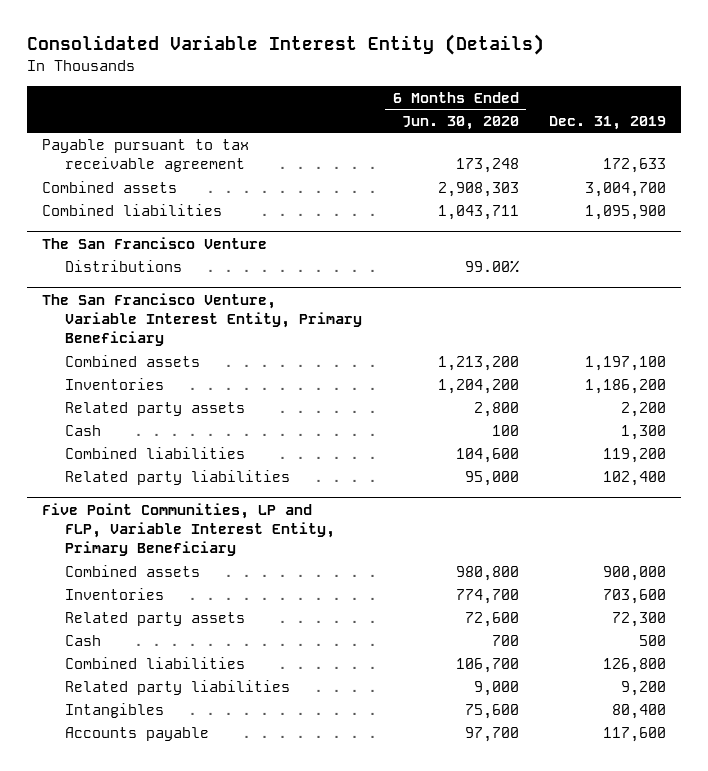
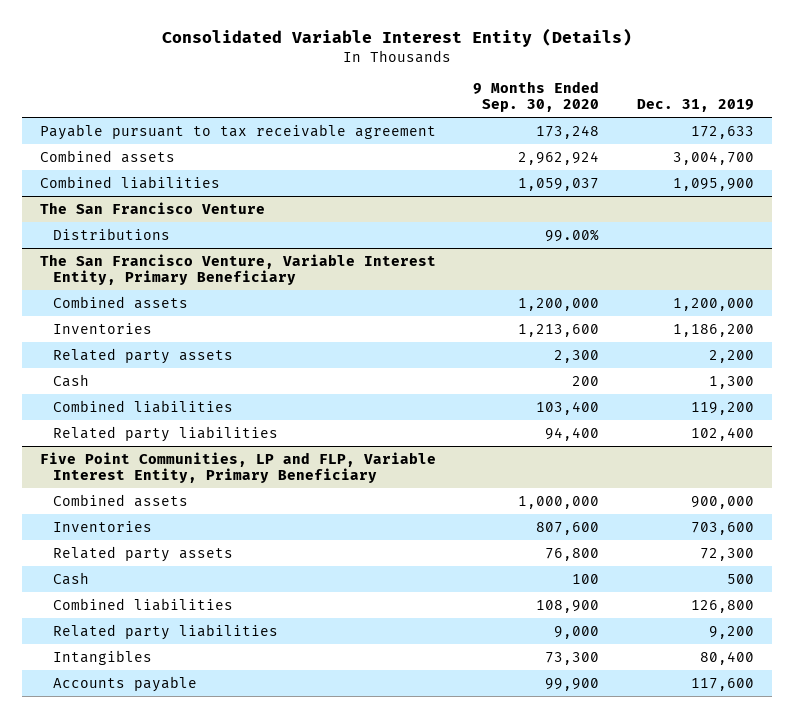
- | 6 Months Ended Jun. 30, 2020 | Dec. 31, 2019
+ | 9 Months Ended Sep. 30, 2020 | Dec. 31, 2019
@ The San Francisco Venture, Variable Interest Entity, Primary Beneficiary
- Combined assets | 1,213,200 | 1,197,100
+ Combined assets | 1,200,000 | 1,200,000

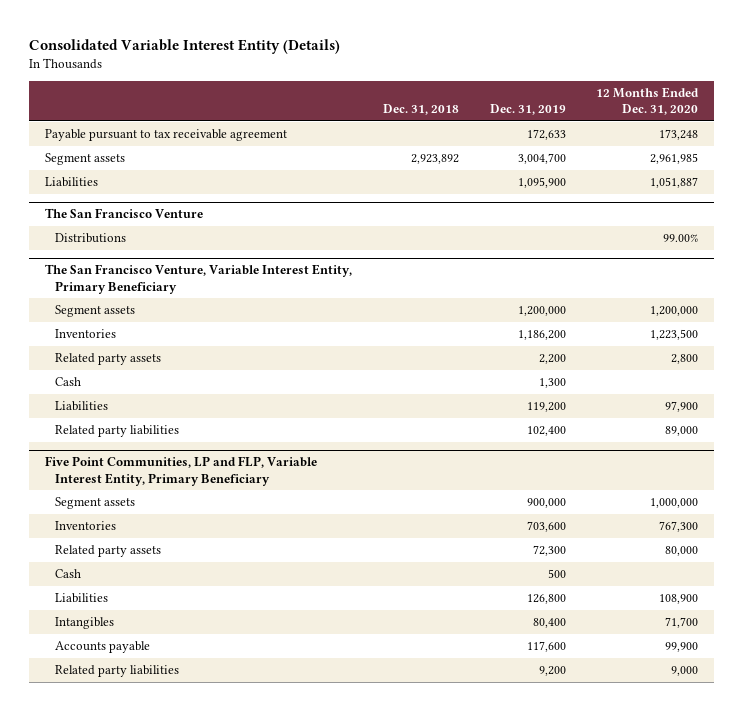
- | 9 Months Ended Sep. 30, 2020 | Dec. 31, 2019
+ | Dec. 31, 2018 | Dec. 31, 2019 | 12 Months Ended Dec. 31, 2020
- Combined assets | 2,962,924 | 3,004,700
- Combined liabilities | 1,059,037 | 1,095,900
+ Segment assets | 2,923,892 | 3,004,700 | 2,961,985
+ Liabilities | | 1,095,900 | 1,051,887
@ The San Francisco Venture, Variable Interest Entity, Primary Beneficiary
- Combined assets | 1,200,000 | 1,200,000
+ Segment assets | | 1,200,000 | 1,200,000
- Combined liabilities | 103,400 | 119,200
+ Liabilities | | 119,200 | 97,900
@ Five Point Communities, LP and FLP, Variable Interest Entity, Primary Beneficiary
- Combined assets | 1,000,000 | 900,000
+ Segment assets | | 900,000 | 1,000,000
- Combined liabilities | 108,900 | 126,800
+ Liabilities | | 126,800 | 108,900
moved down: Related party liabilities | | 9,200 | 9,000

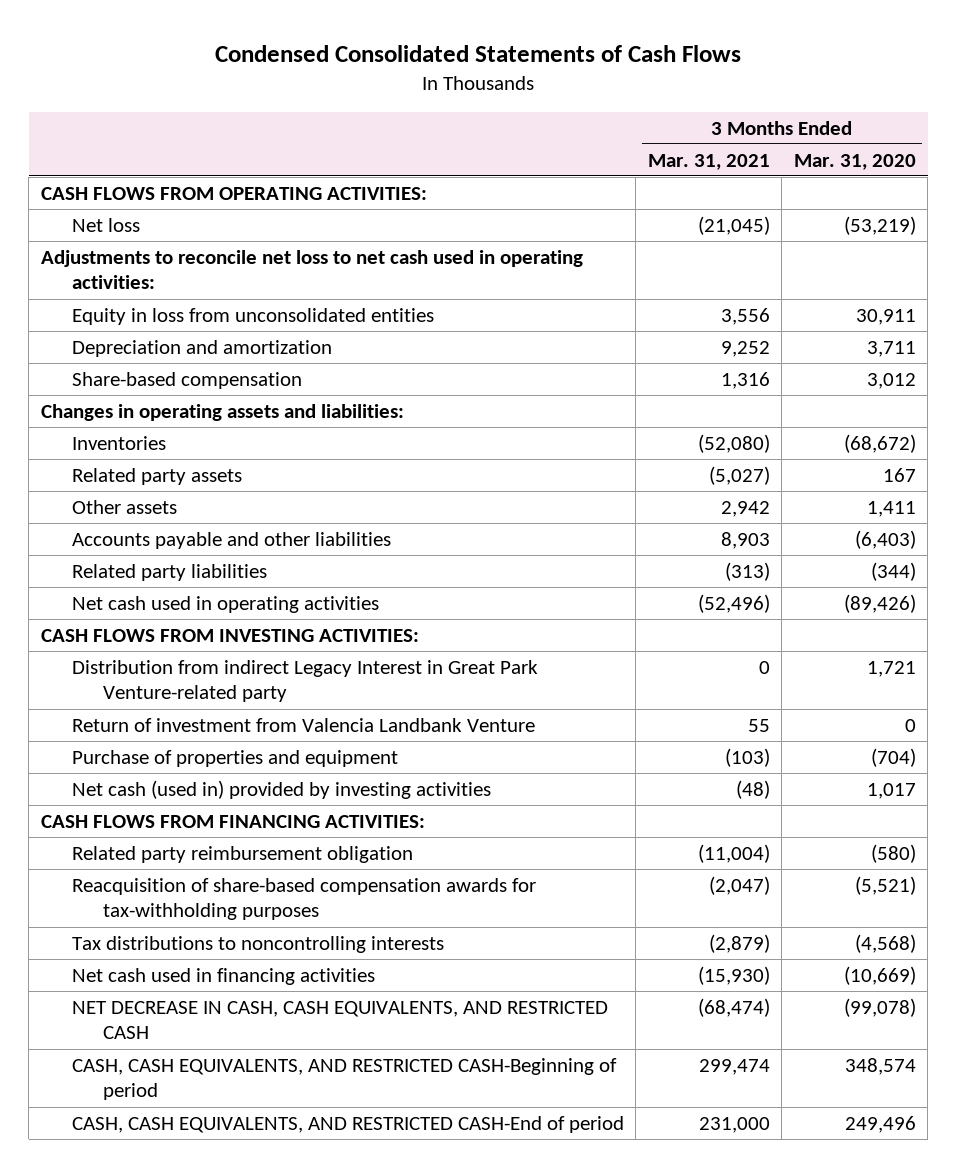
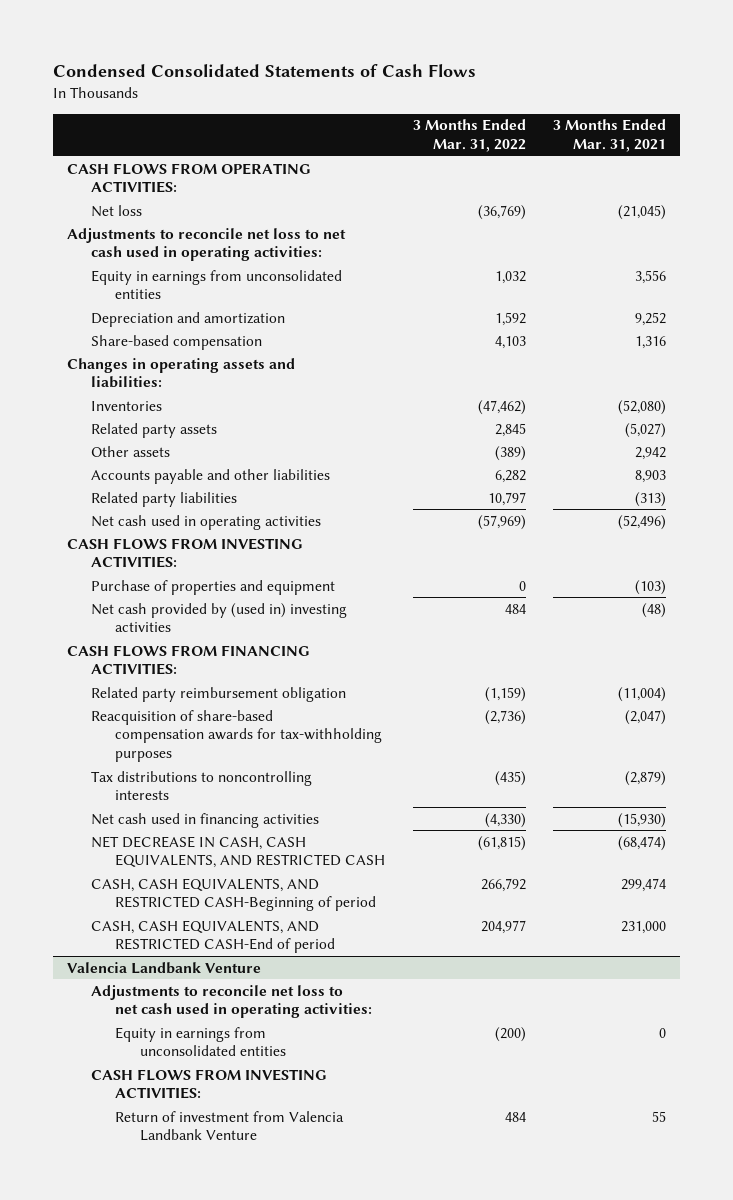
- | 3 Months Ended Mar. 31, 2021 | 3 Months Ended Mar. 31, 2020
+ | 3 Months Ended Mar. 31, 2022 | 3 Months Ended Mar. 31, 2021
- Equity in loss from unconsolidated entities | 3,556 | 30,911
+ Equity in earnings from unconsolidated entities | 1,032 | 3,556
- Distribution from indirect Legacy Interest in Great Park Venture-related party | 0 | 1,721
- Return of investment from Valencia Landbank Venture | 55 | 0
- Net cash (used in) provided by investing activities | (48) | 1,017
+ Net cash provided by (used in) investing activities | 484 | (48)
+ Valencia Landbank Venture
+ Adjustments to reconcile net loss to net cash used in operating activities:
+ Equity in earnings from unconsolidated entities | (200) | 0
+ CASH FLOWS FROM INVESTING ACTIVITIES:
+ Return of investment from Valencia Landbank Venture | 484 | 55

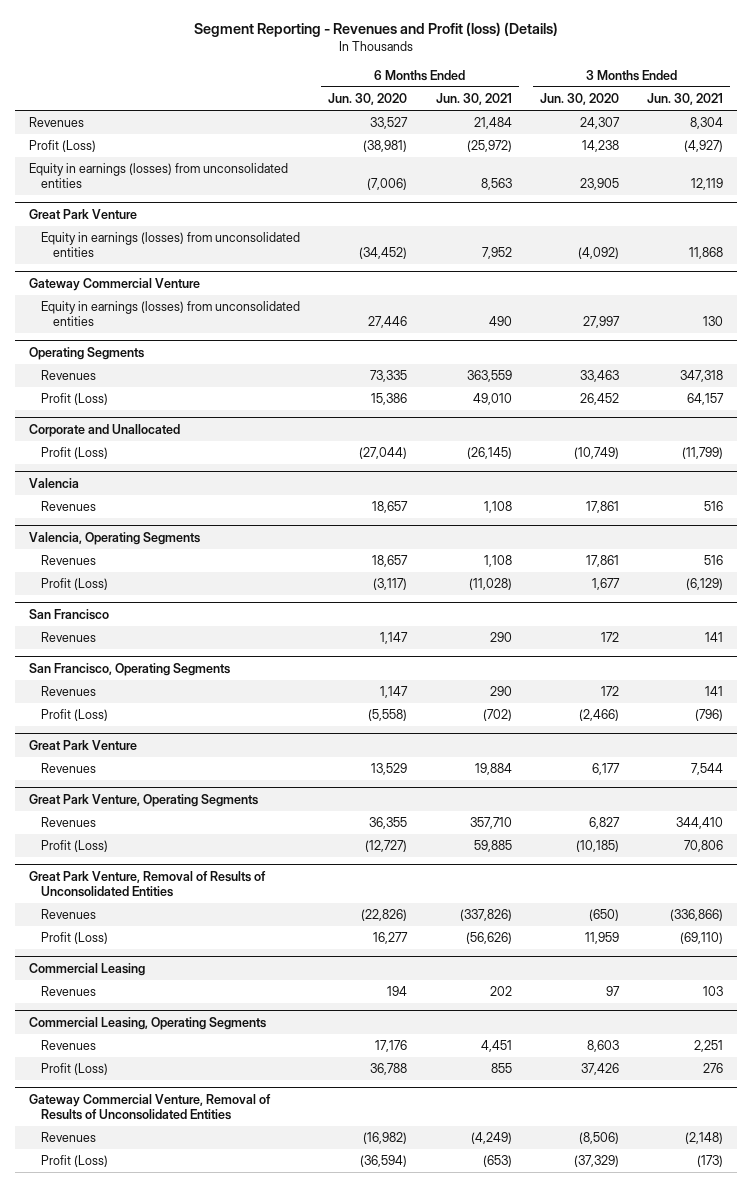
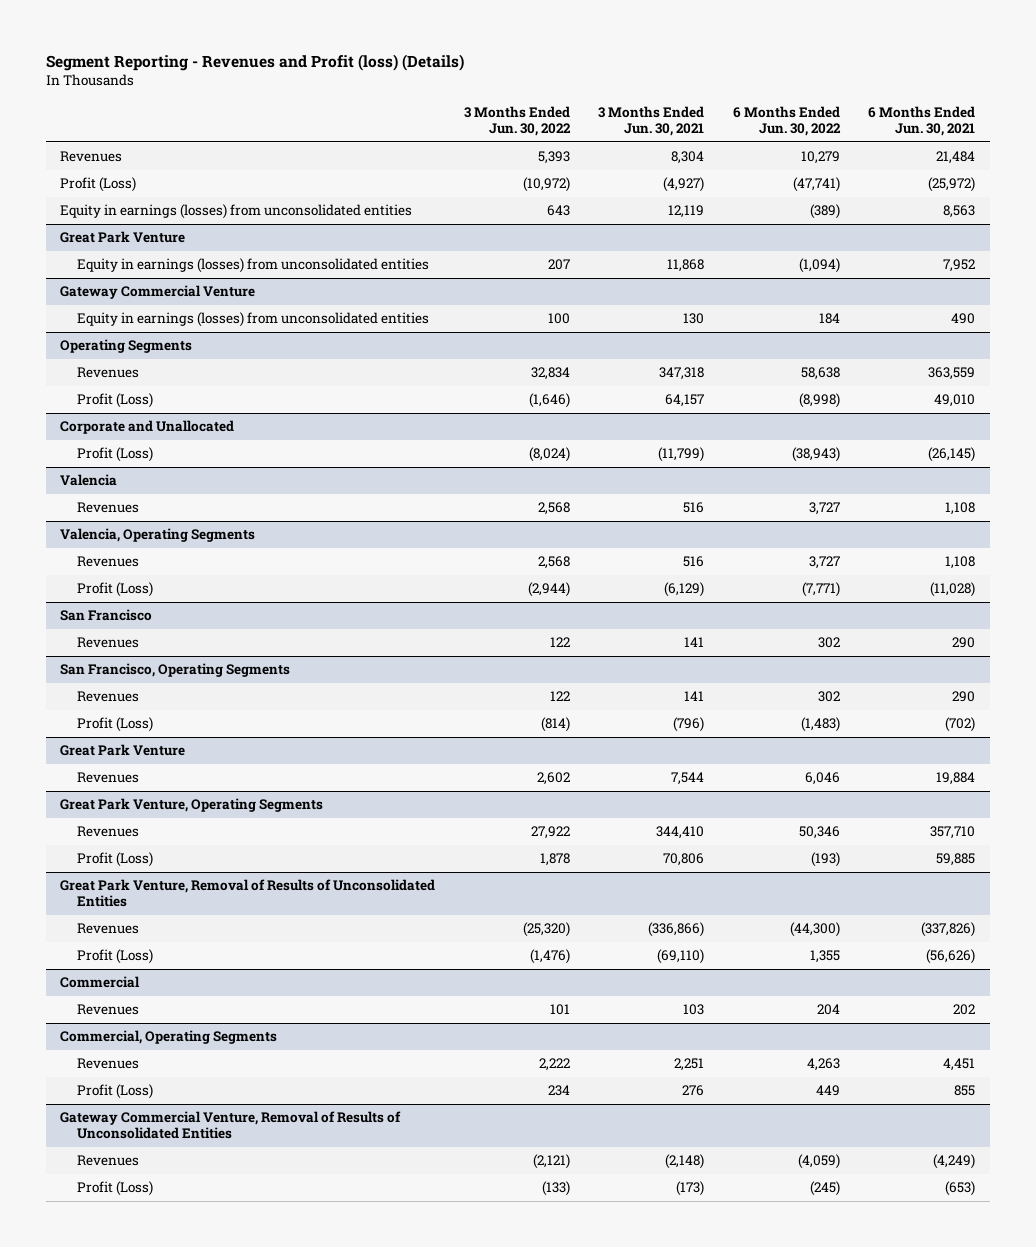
- | 6 Months Ended Jun. 30, 2020 | 6 Months Ended Jun. 30, 2021 | 3 Months Ended Jun. 30, 2020 | 3 Months Ended Jun. 30, 2021
+ | 3 Months Ended Jun. 30, 2022 | 3 Months Ended Jun. 30, 2021 | 6 Months Ended Jun. 30, 2022 | 6 Months Ended Jun. 30, 2021
- Commercial Leasing
+ Commercial
- Commercial Leasing, Operating Segments
+ Commercial, Operating Segments

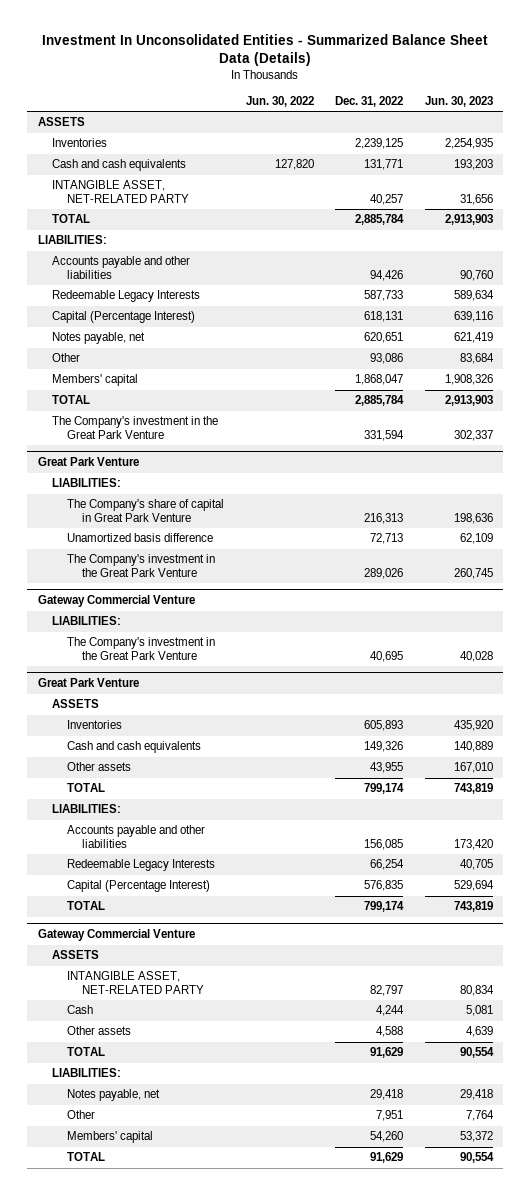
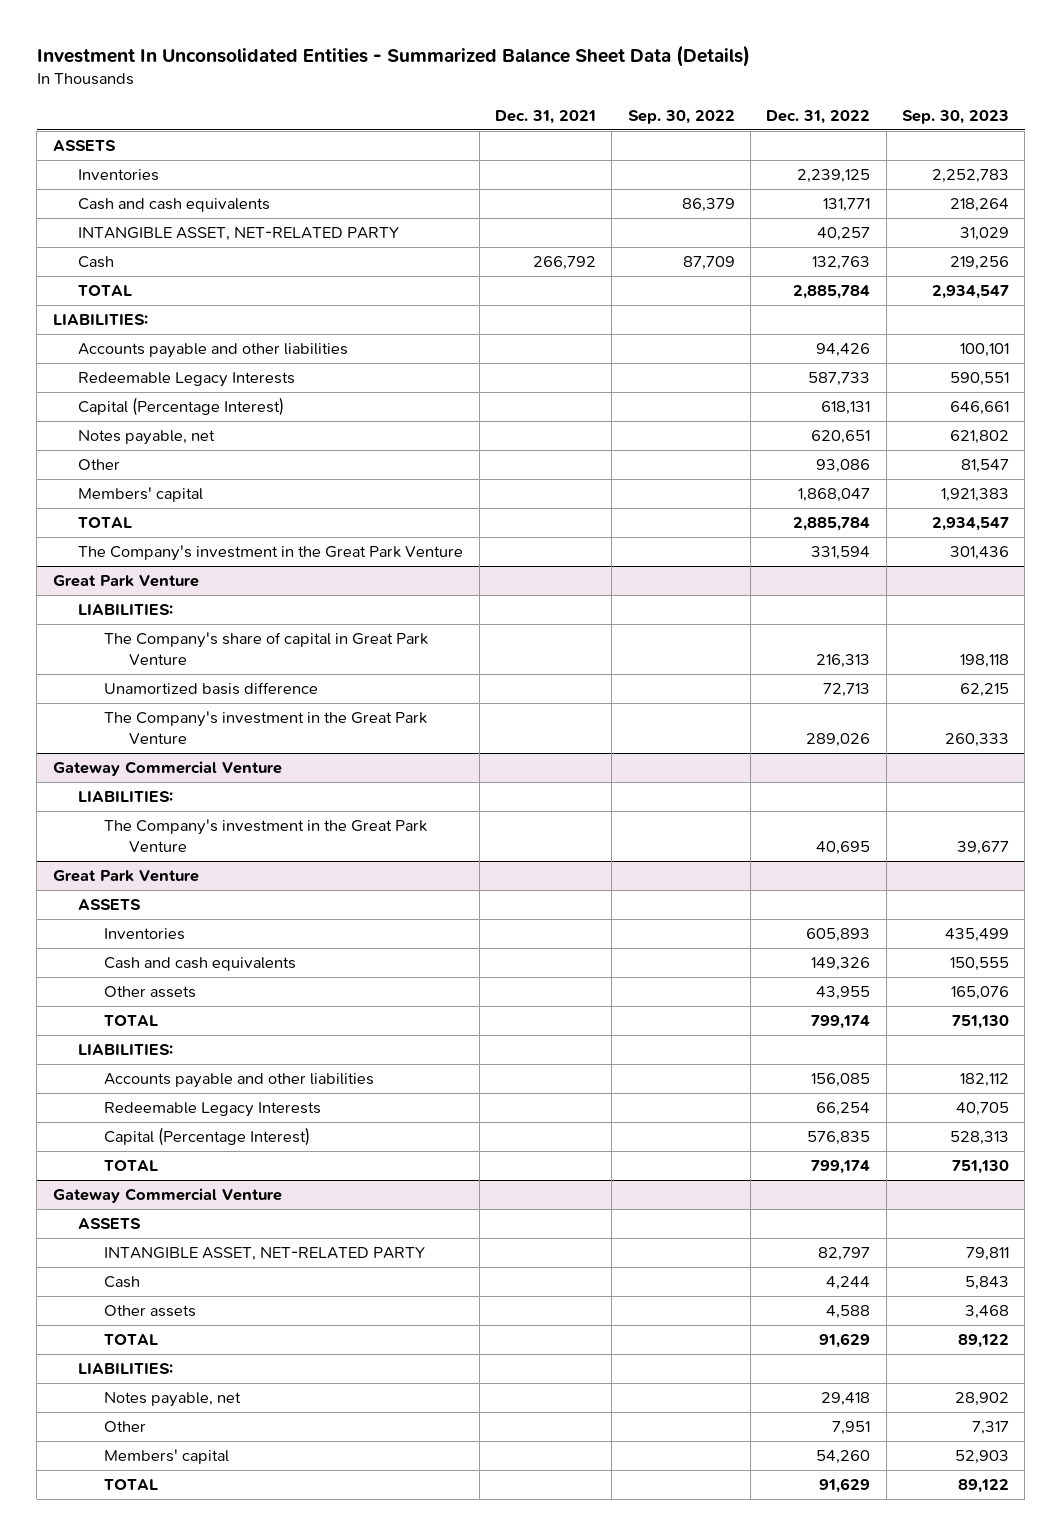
- | Jun. 30, 2022 | Dec. 31, 2022 | Jun. 30, 2023
+ | Dec. 31, 2021 | Sep. 30, 2022 | Dec. 31, 2022 | Sep. 30, 2023
+ Cash | 266,792 | 87,709 | 132,763 | 219,256

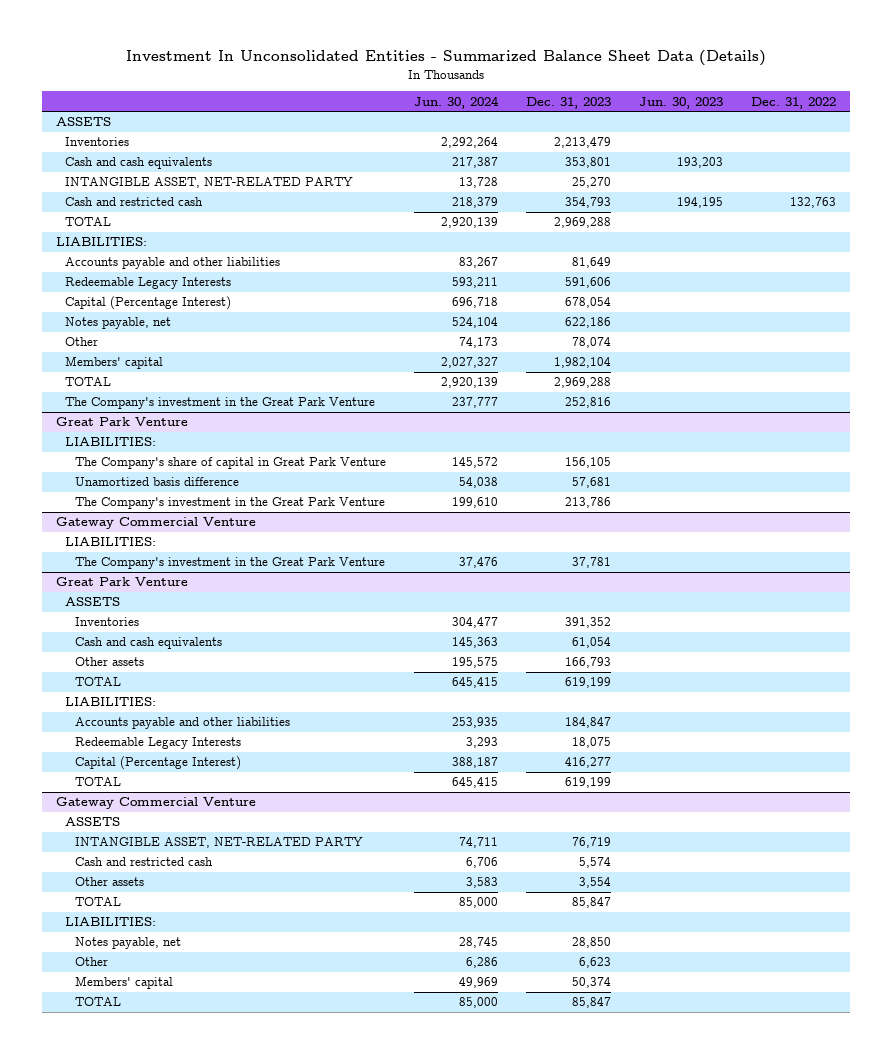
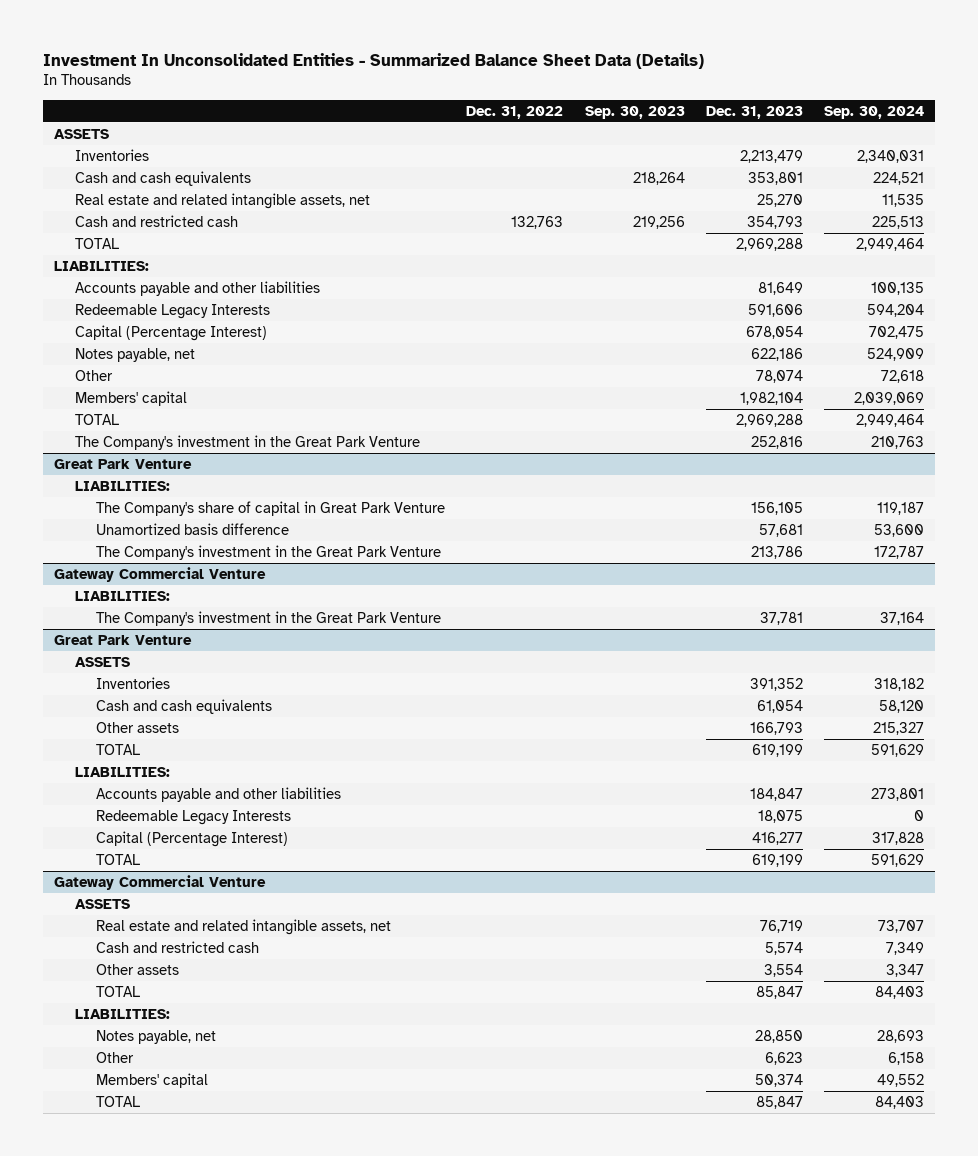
- | Jun. 30, 2024 | Dec. 31, 2023 | Jun. 30, 2023 | Dec. 31, 2022
+ | Dec. 31, 2022 | Sep. 30, 2023 | Dec. 31, 2023 | Sep. 30, 2024
- INTANGIBLE ASSET, NET-RELATED PARTY | 13,728 | 25,270 | |
+ Real estate and related intangible assets, net | | | 25,270 | 11,535
@ Gateway Commercial Venture
- INTANGIBLE ASSET, NET-RELATED PARTY | 74,711 | 76,719 | |
+ Real estate and related intangible assets, net | | | 76,719 | 73,707

